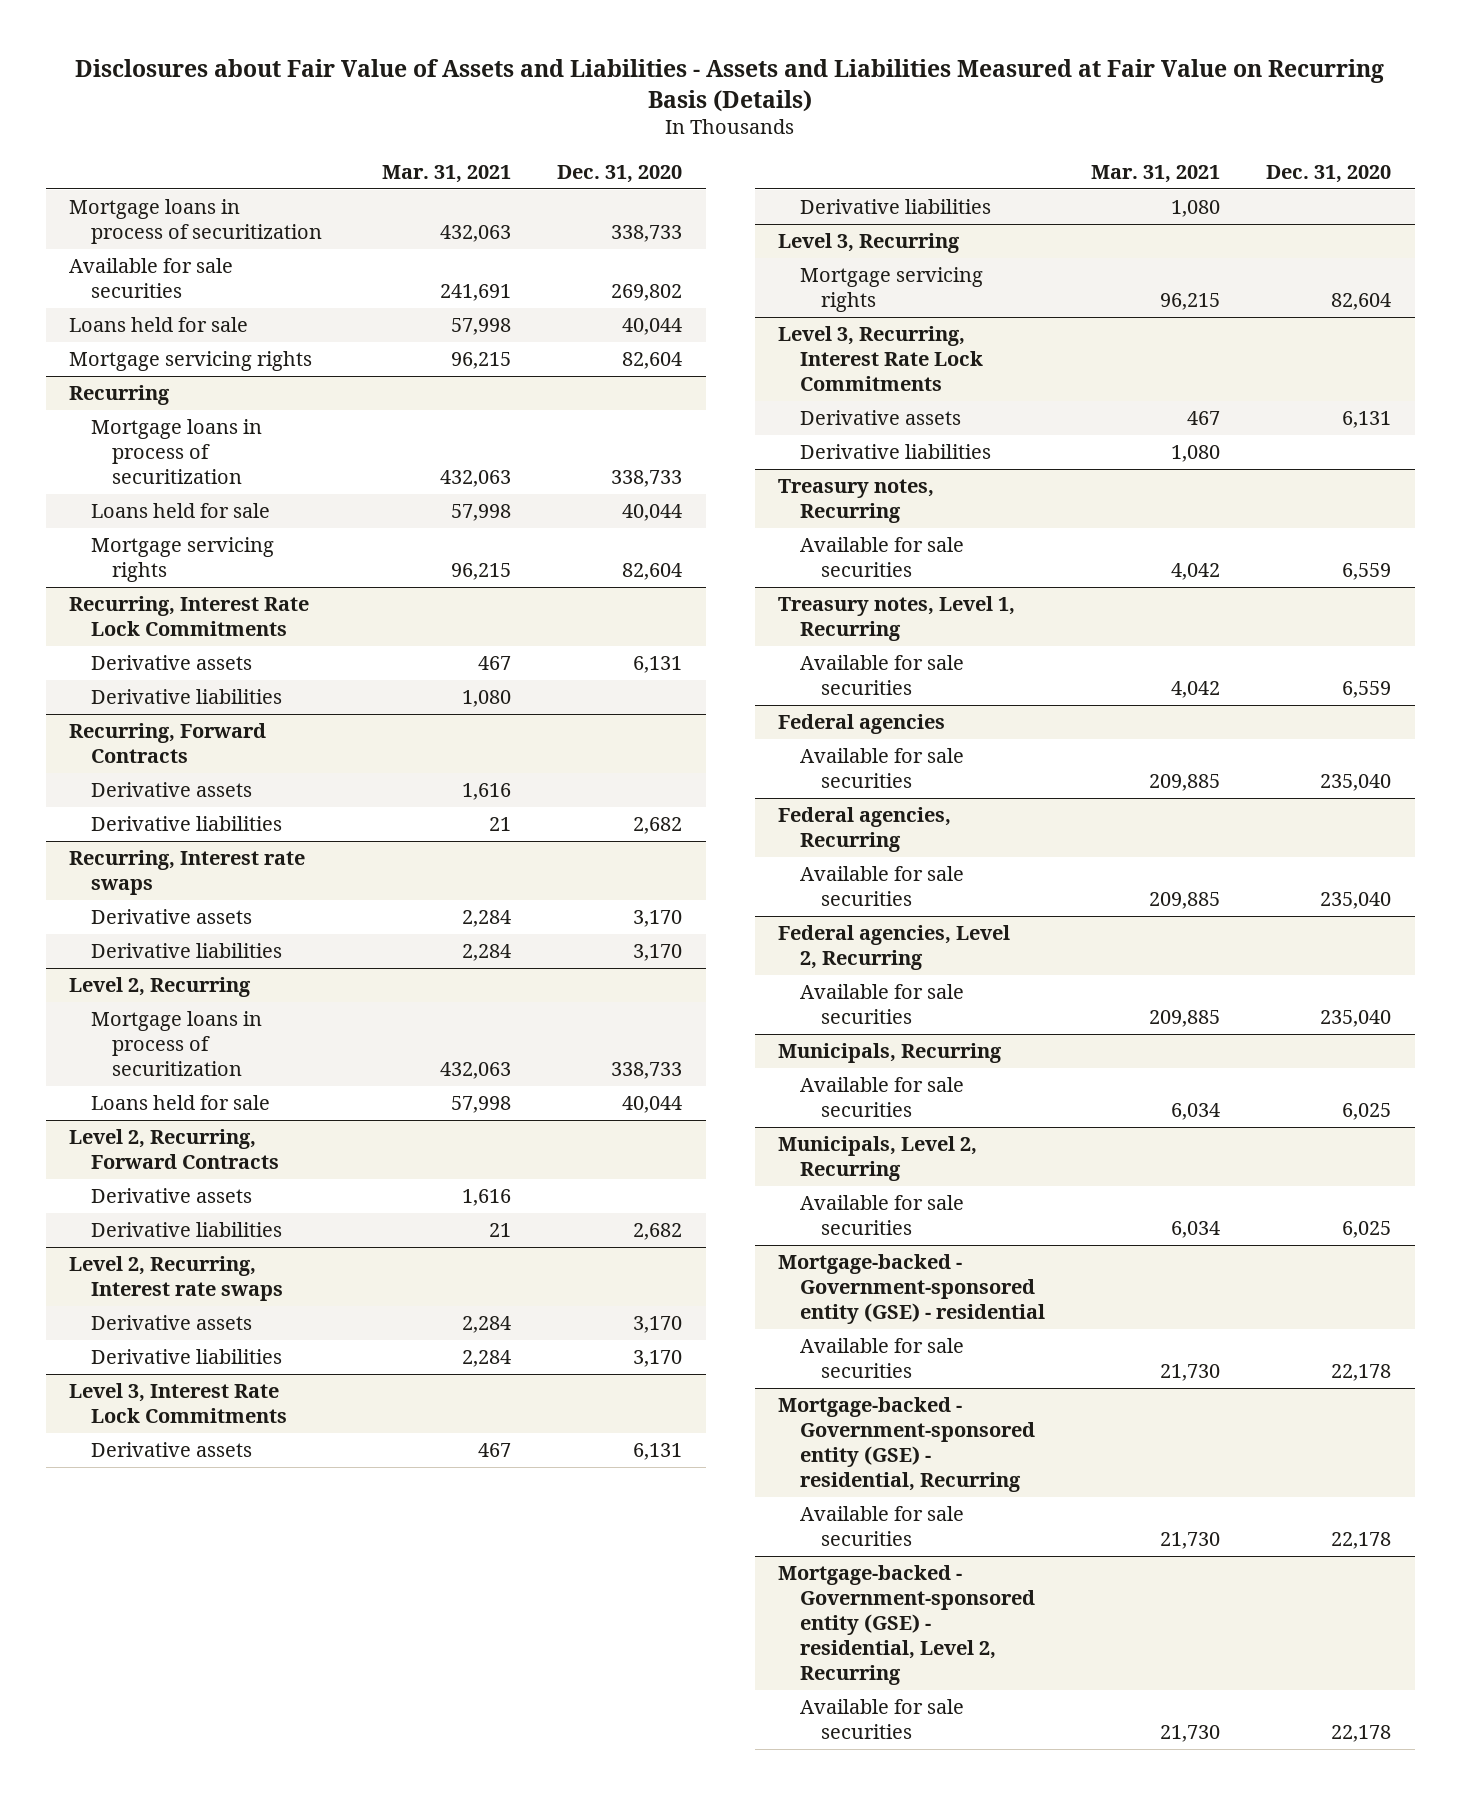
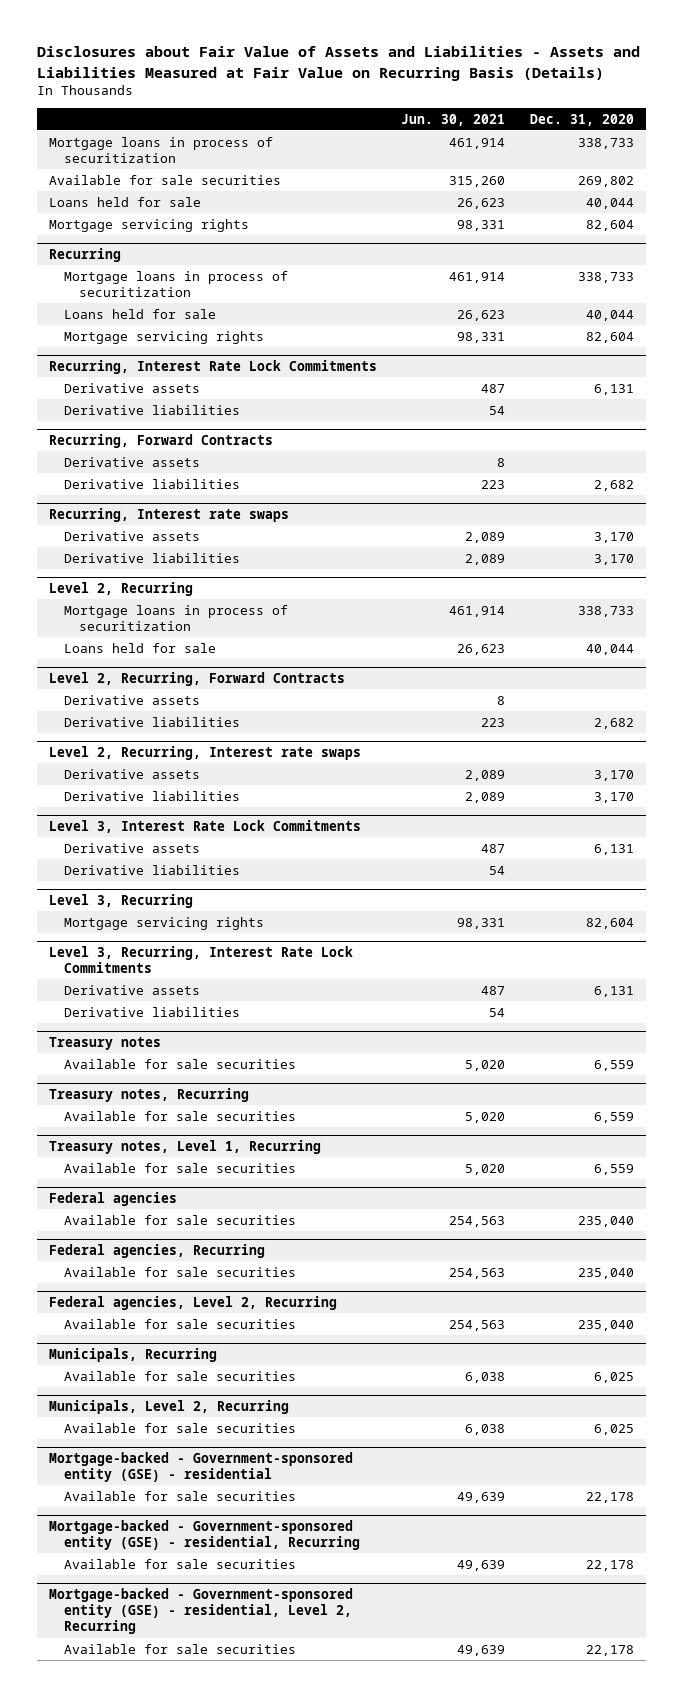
- | Mar. 31, 2021 | Dec. 31, 2020
+ | Jun. 30, 2021 | Dec. 31, 2020
+ Treasury notes
+ Available for sale securities | 5,020 | 6,559

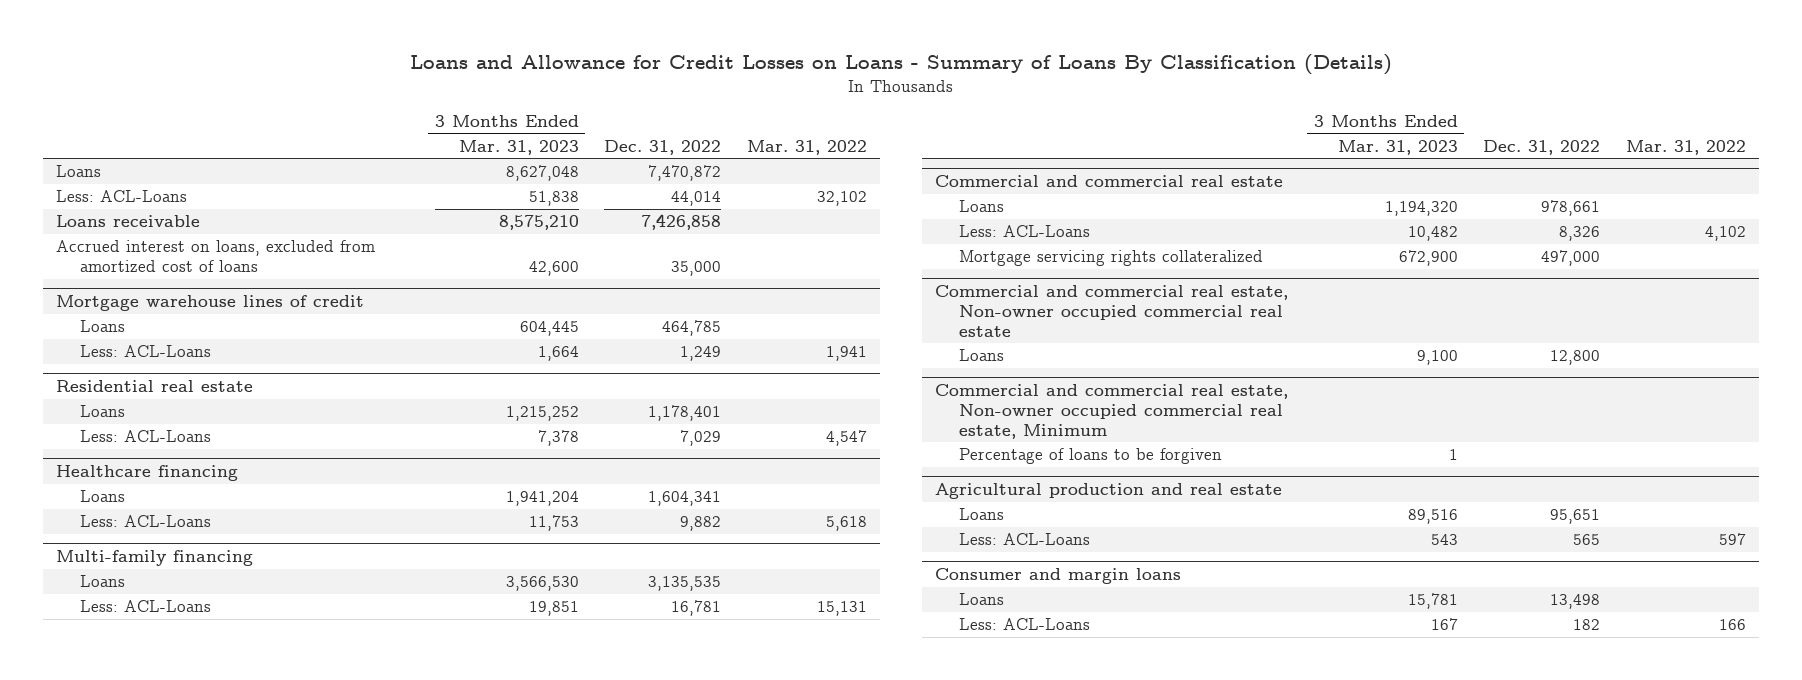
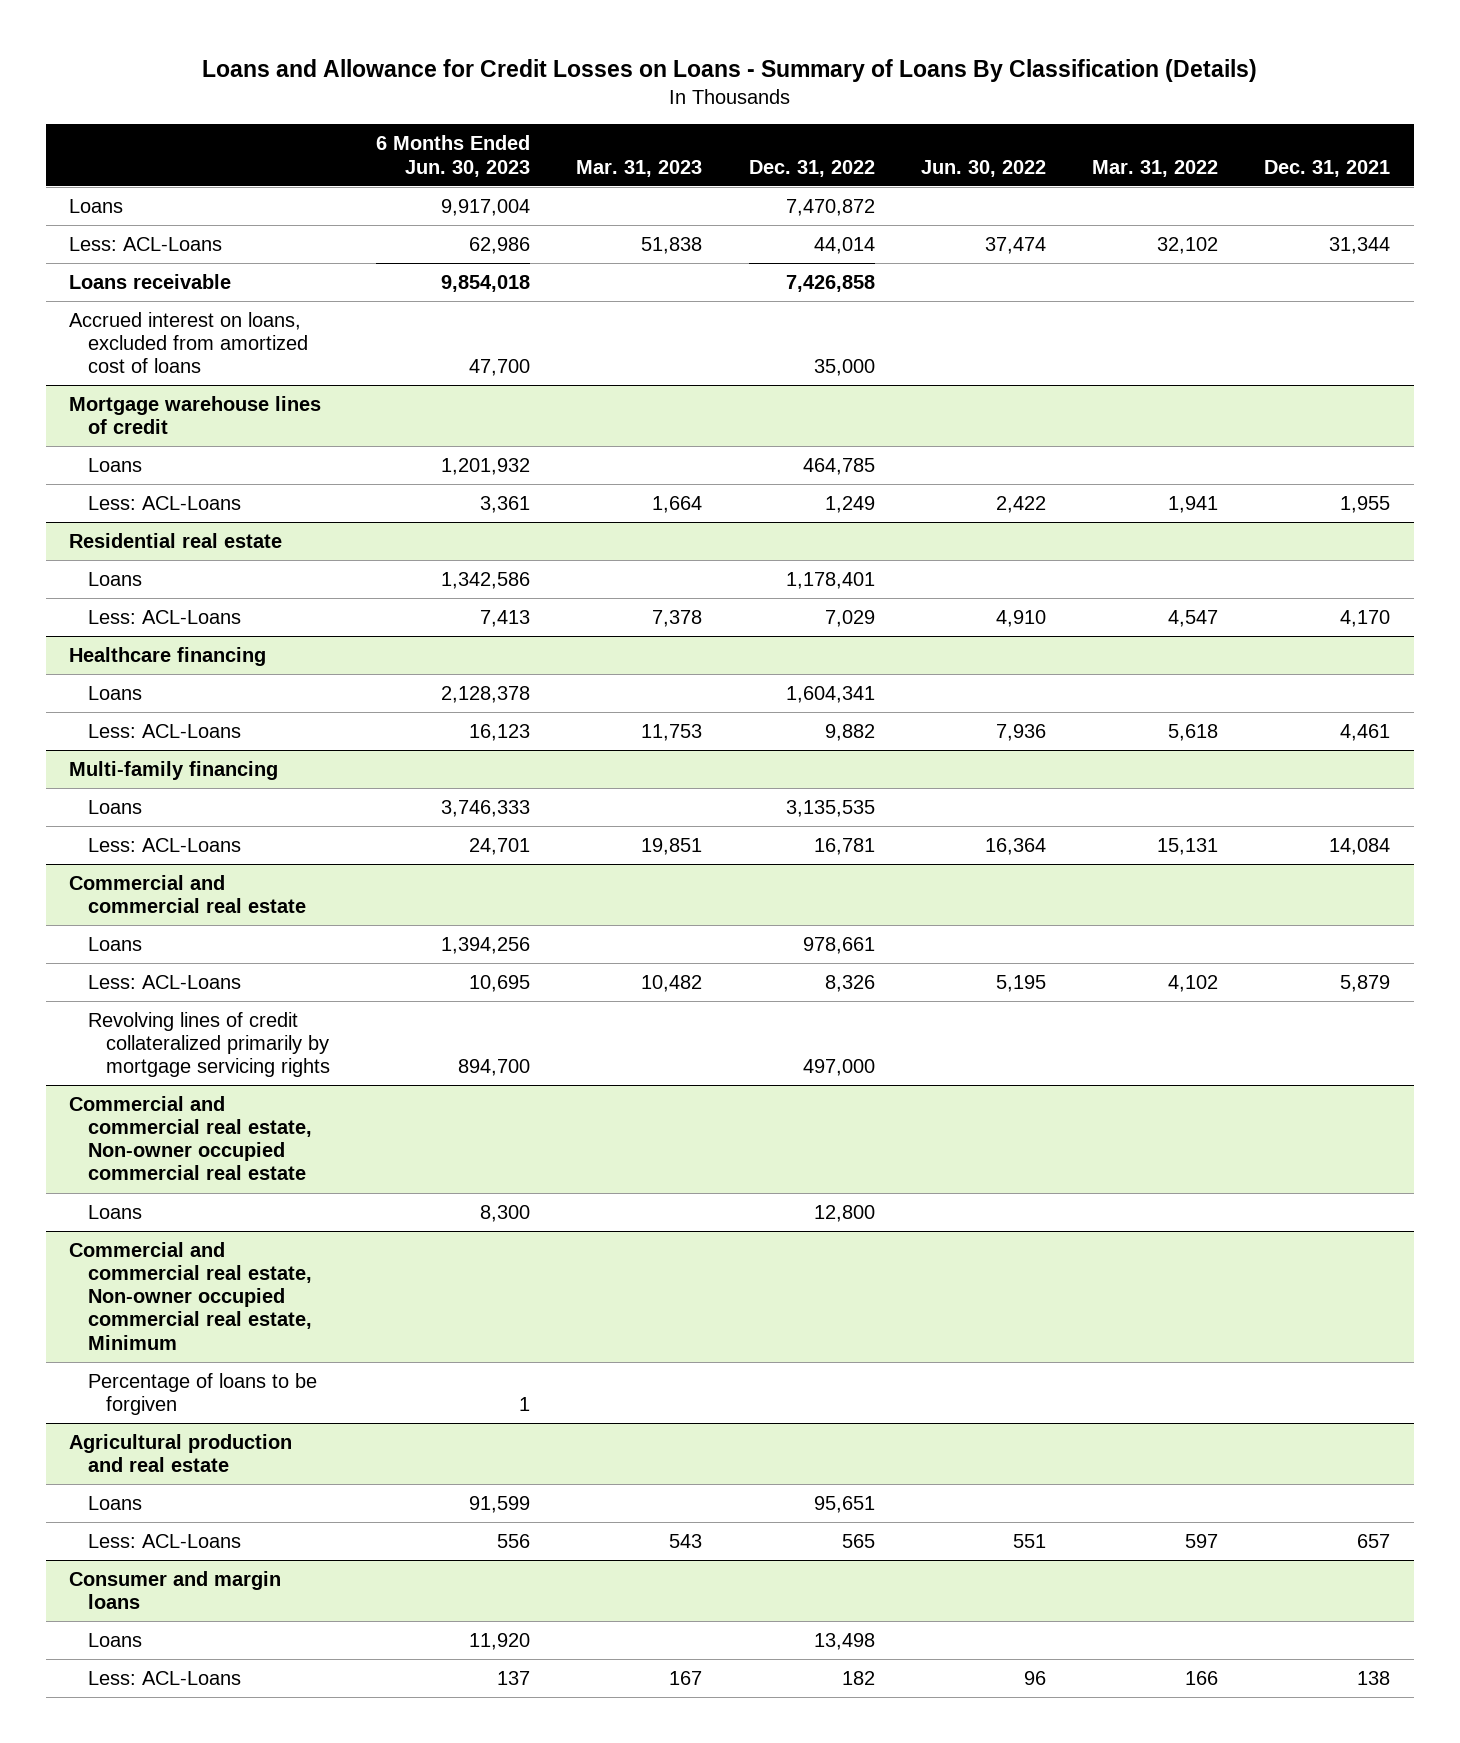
- | 3 Months Ended Mar. 31, 2023 | Dec. 31, 2022 | Mar. 31, 2022
+ | 6 Months Ended Jun. 30, 2023 | Mar. 31, 2023 | Dec. 31, 2022 | Jun. 30, 2022 | Mar. 31, 2022 | Dec. 31, 2021
@ Commercial and commercial real estate
- Mortgage servicing rights collateralized | 672,900 | 497,000 |
+ Revolving lines of credit collateralized primarily by mortgage servicing rights | 894,700 | | 497,000 | | |

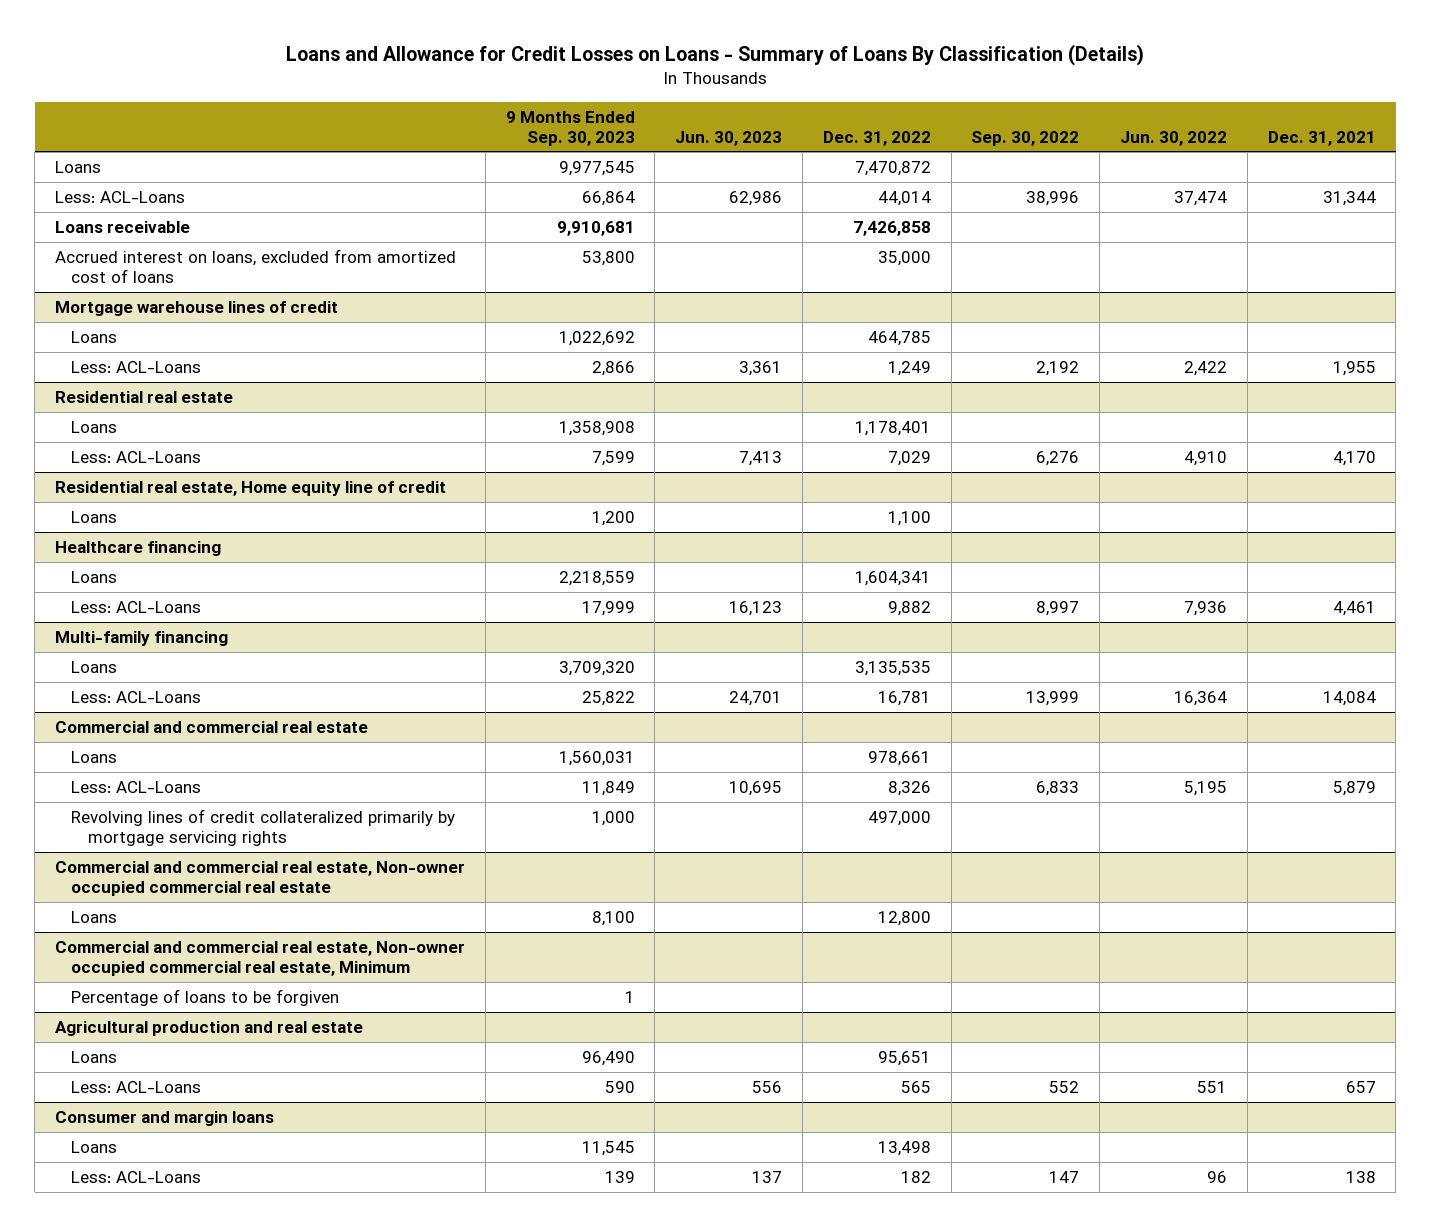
- | 6 Months Ended Jun. 30, 2023 | Mar. 31, 2023 | Dec. 31, 2022 | Jun. 30, 2022 | Mar. 31, 2022 | Dec. 31, 2021
+ | 9 Months Ended Sep. 30, 2023 | Jun. 30, 2023 | Dec. 31, 2022 | Sep. 30, 2022 | Jun. 30, 2022 | Dec. 31, 2021
+ Residential real estate, Home equity line of credit
+ Loans | 1,200 | | 1,100 | | |

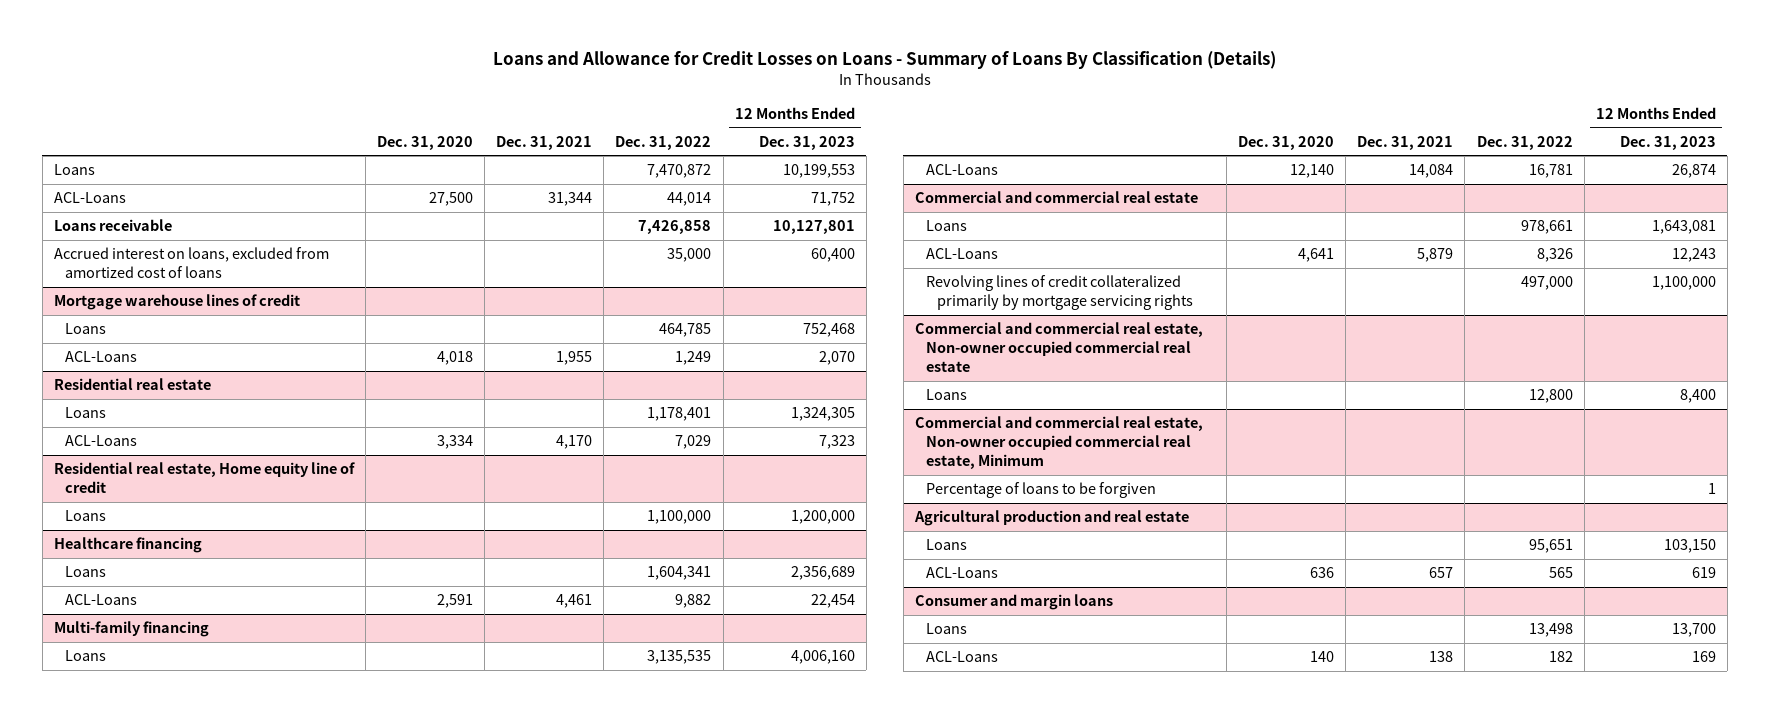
- | 9 Months Ended Sep. 30, 2023 | Jun. 30, 2023 | Dec. 31, 2022 | Sep. 30, 2022 | Jun. 30, 2022 | Dec. 31, 2021
+ | Dec. 31, 2020 | Dec. 31, 2021 | Dec. 31, 2022 | 12 Months Ended Dec. 31, 2023
- Less: ACL-Loans | 66,864 | 62,986 | 44,014 | 38,996 | 37,474 | 31,344
+ ACL-Loans | 27,500 | 31,344 | 44,014 | 71,752
@ Mortgage warehouse lines of credit
- Less: ACL-Loans | 2,866 | 3,361 | 1,249 | 2,192 | 2,422 | 1,955
+ ACL-Loans | 4,018 | 1,955 | 1,249 | 2,070
@ Residential real estate
- Less: ACL-Loans | 7,599 | 7,413 | 7,029 | 6,276 | 4,910 | 4,170
+ ACL-Loans | 3,334 | 4,170 | 7,029 | 7,323
@ Residential real estate, Home equity line of credit
- Loans | 1,200 | | 1,100 | | |
+ Loans | | | 1,100,000 | 1,200,000
@ Healthcare financing
- Less: ACL-Loans | 17,999 | 16,123 | 9,882 | 8,997 | 7,936 | 4,461
+ ACL-Loans | 2,591 | 4,461 | 9,882 | 22,454
@ Multi-family financing
- Less: ACL-Loans | 25,822 | 24,701 | 16,781 | 13,999 | 16,364 | 14,084
+ ACL-Loans | 12,140 | 14,084 | 16,781 | 26,874
@ Commercial and commercial real estate
- Less: ACL-Loans | 11,849 | 10,695 | 8,326 | 6,833 | 5,195 | 5,879
+ ACL-Loans | 4,641 | 5,879 | 8,326 | 12,243
@ Agricultural production and real estate
- Less: ACL-Loans | 590 | 556 | 565 | 552 | 551 | 657
+ ACL-Loans | 636 | 657 | 565 | 619
@ Consumer and margin loans
- Less: ACL-Loans | 139 | 137 | 182 | 147 | 96 | 138
+ ACL-Loans | 140 | 138 | 182 | 169

